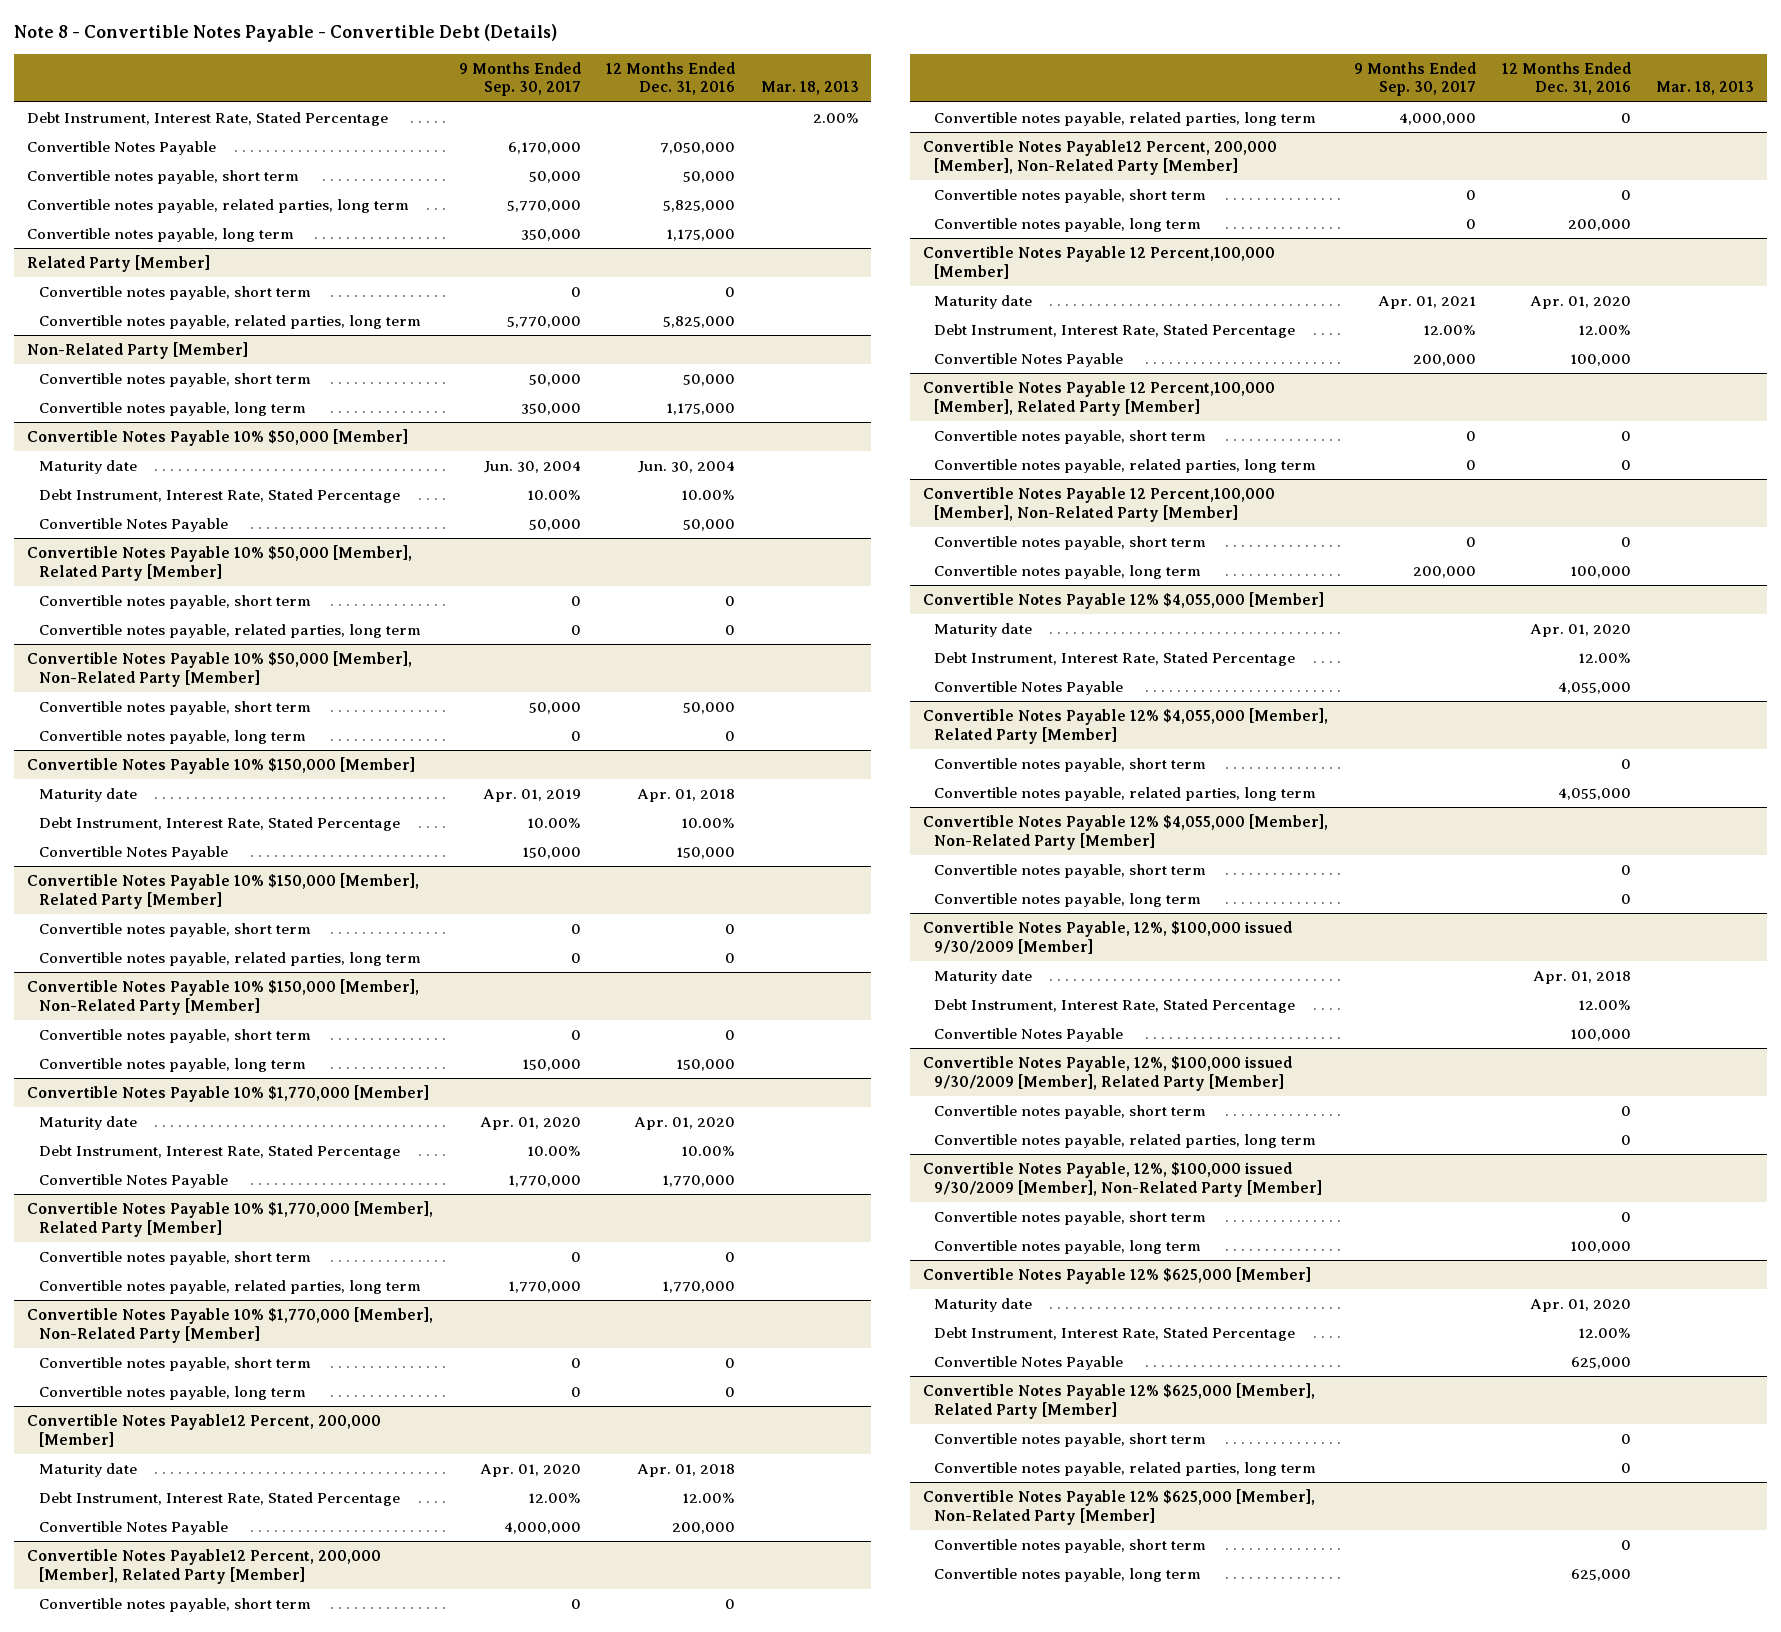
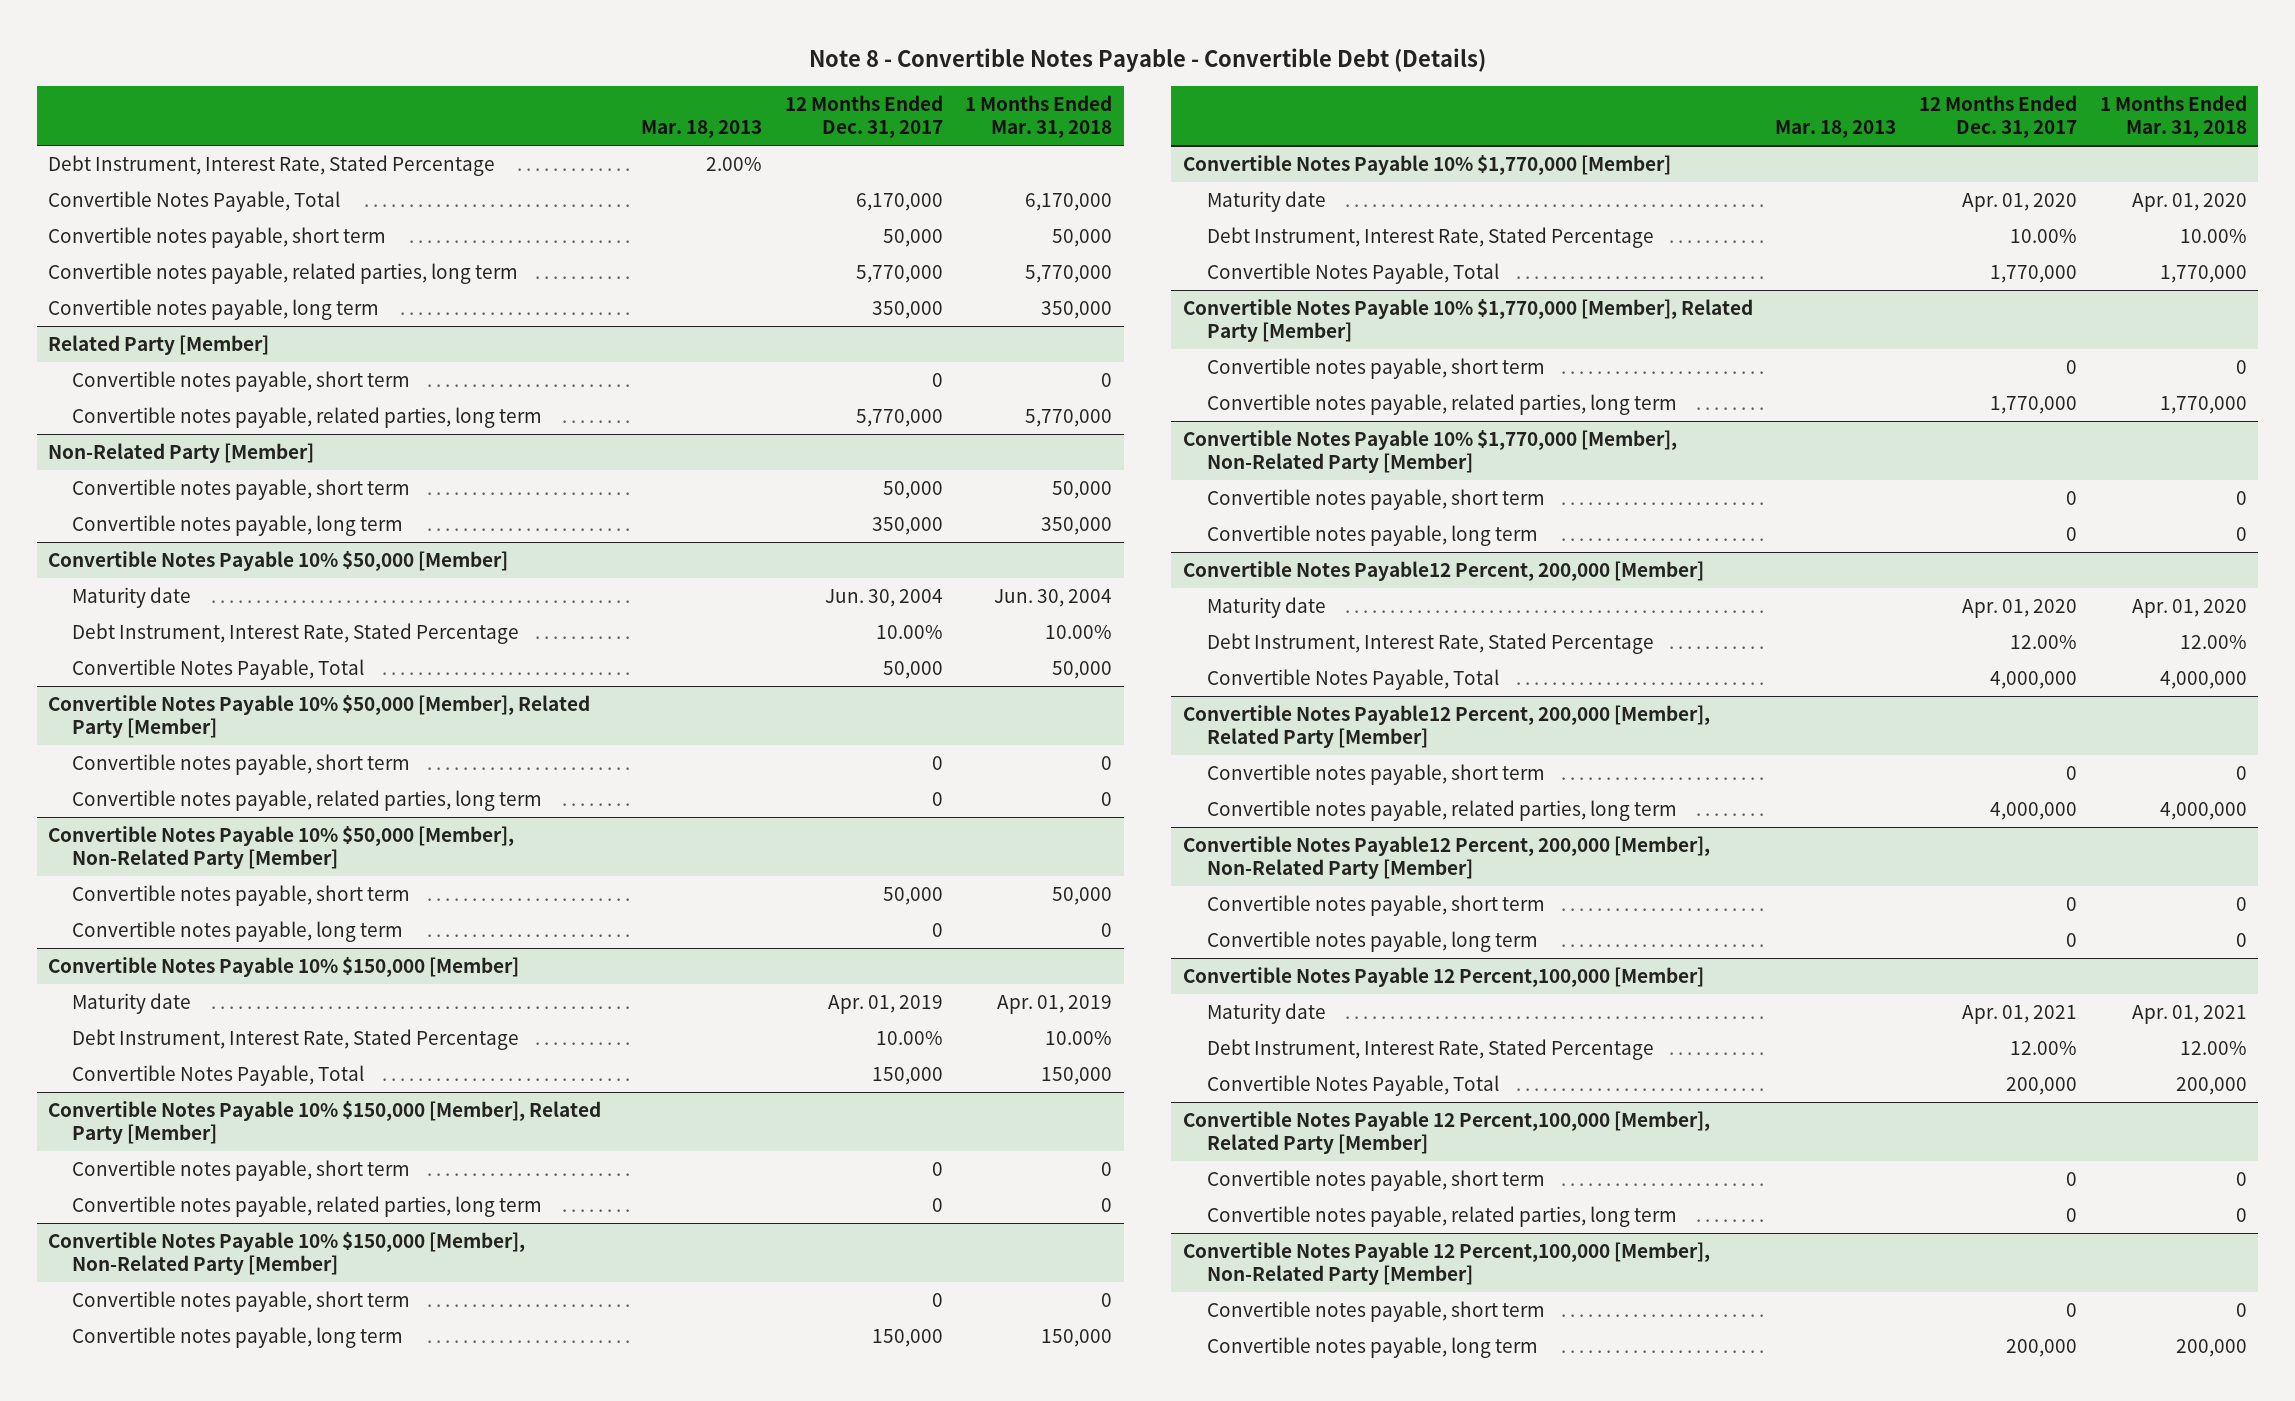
- | 9 Months Ended Sep. 30, 2017 | 12 Months Ended Dec. 31, 2016 | Mar. 18, 2013
+ | Mar. 18, 2013 | 12 Months Ended Dec. 31, 2017 | 1 Months Ended Mar. 31, 2018
- Convertible Notes Payable | 6,170,000 | 7,050,000 |
+ Convertible Notes Payable, Total | | 6,170,000 | 6,170,000
@ Convertible Notes Payable 10% $50,000 [Member]
- Convertible Notes Payable | 50,000 | 50,000 |
+ Convertible Notes Payable, Total | | 50,000 | 50,000
@ Convertible Notes Payable 10% $150,000 [Member]
- Convertible Notes Payable | 150,000 | 150,000 |
+ Convertible Notes Payable, Total | | 150,000 | 150,000
@ Convertible Notes Payable 10% $1,770,000 [Member]
- Convertible Notes Payable | 1,770,000 | 1,770,000 |
+ Convertible Notes Payable, Total | | 1,770,000 | 1,770,000
@ Convertible Notes Payable12 Percent, 200,000 [Member]
- Convertible Notes Payable | 4,000,000 | 200,000 |
+ Convertible Notes Payable, Total | | 4,000,000 | 4,000,000
@ Convertible Notes Payable 12 Percent,100,000 [Member]
- Convertible Notes Payable | 200,000 | 100,000 |
+ Convertible Notes Payable, Total | | 200,000 | 200,000
- Convertible Notes Payable 12% $4,055,000 [Member]
- Maturity date | | Apr. 01, 2020 |
- Debt Instrument, Interest Rate, Stated Percentage | | 12.00% |
- Convertible Notes Payable | | 4,055,000 |
- Convertible Notes Payable 12% $4,055,000 [Member], Related Party [Member]
- Convertible notes payable, short term | | 0 |
- Convertible notes payable, related parties, long term | | 4,055,000 |
- Convertible Notes Payable 12% $4,055,000 [Member], Non-Related Party [Member]
- Convertible notes payable, short term | | 0 |
- Convertible notes payable, long term | | 0 |
- Convertible Notes Payable, 12%, $100,000 issued 9/30/2009 [Member]
- Maturity date | | Apr. 01, 2018 |
- Debt Instrument, Interest Rate, Stated Percentage | | 12.00% |
- Convertible Notes Payable | | 100,000 |
- Convertible Notes Payable, 12%, $100,000 issued 9/30/2009 [Member], Related Party [Member]
- Convertible notes payable, short term | | 0 |
- Convertible notes payable, related parties, long term | | 0 |
- Convertible Notes Payable, 12%, $100,000 issued 9/30/2009 [Member], Non-Related Party [Member]
- Convertible notes payable, short term | | 0 |
- Convertible notes payable, long term | | 100,000 |
- Convertible Notes Payable 12% $625,000 [Member]
- Maturity date | | Apr. 01, 2020 |
- Debt Instrument, Interest Rate, Stated Percentage | | 12.00% |
- Convertible Notes Payable | | 625,000 |
- Convertible Notes Payable 12% $625,000 [Member], Related Party [Member]
- Convertible notes payable, short term | | 0 |
- Convertible notes payable, related parties, long term | | 0 |
- Convertible Notes Payable 12% $625,000 [Member], Non-Related Party [Member]
- Convertible notes payable, short term | | 0 |
- Convertible notes payable, long term | | 625,000 |

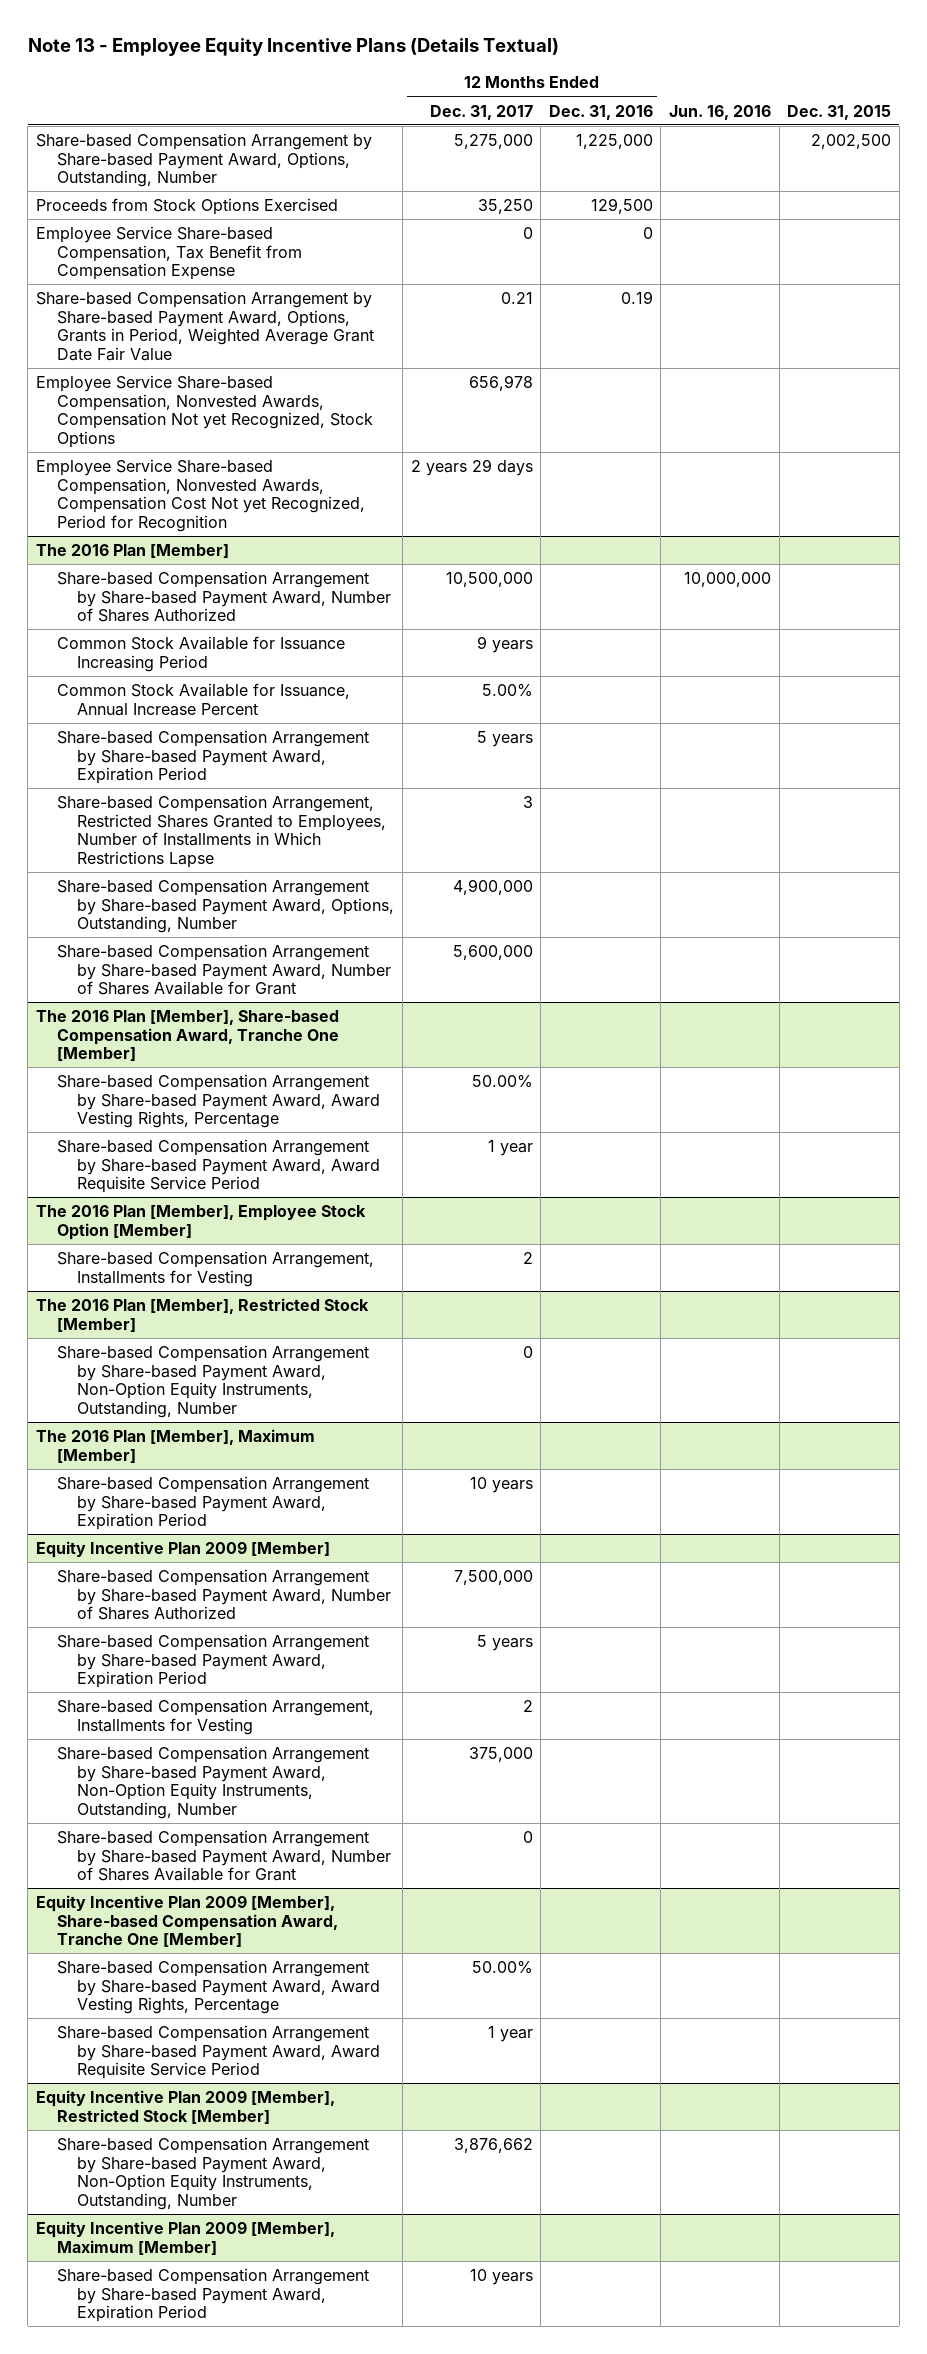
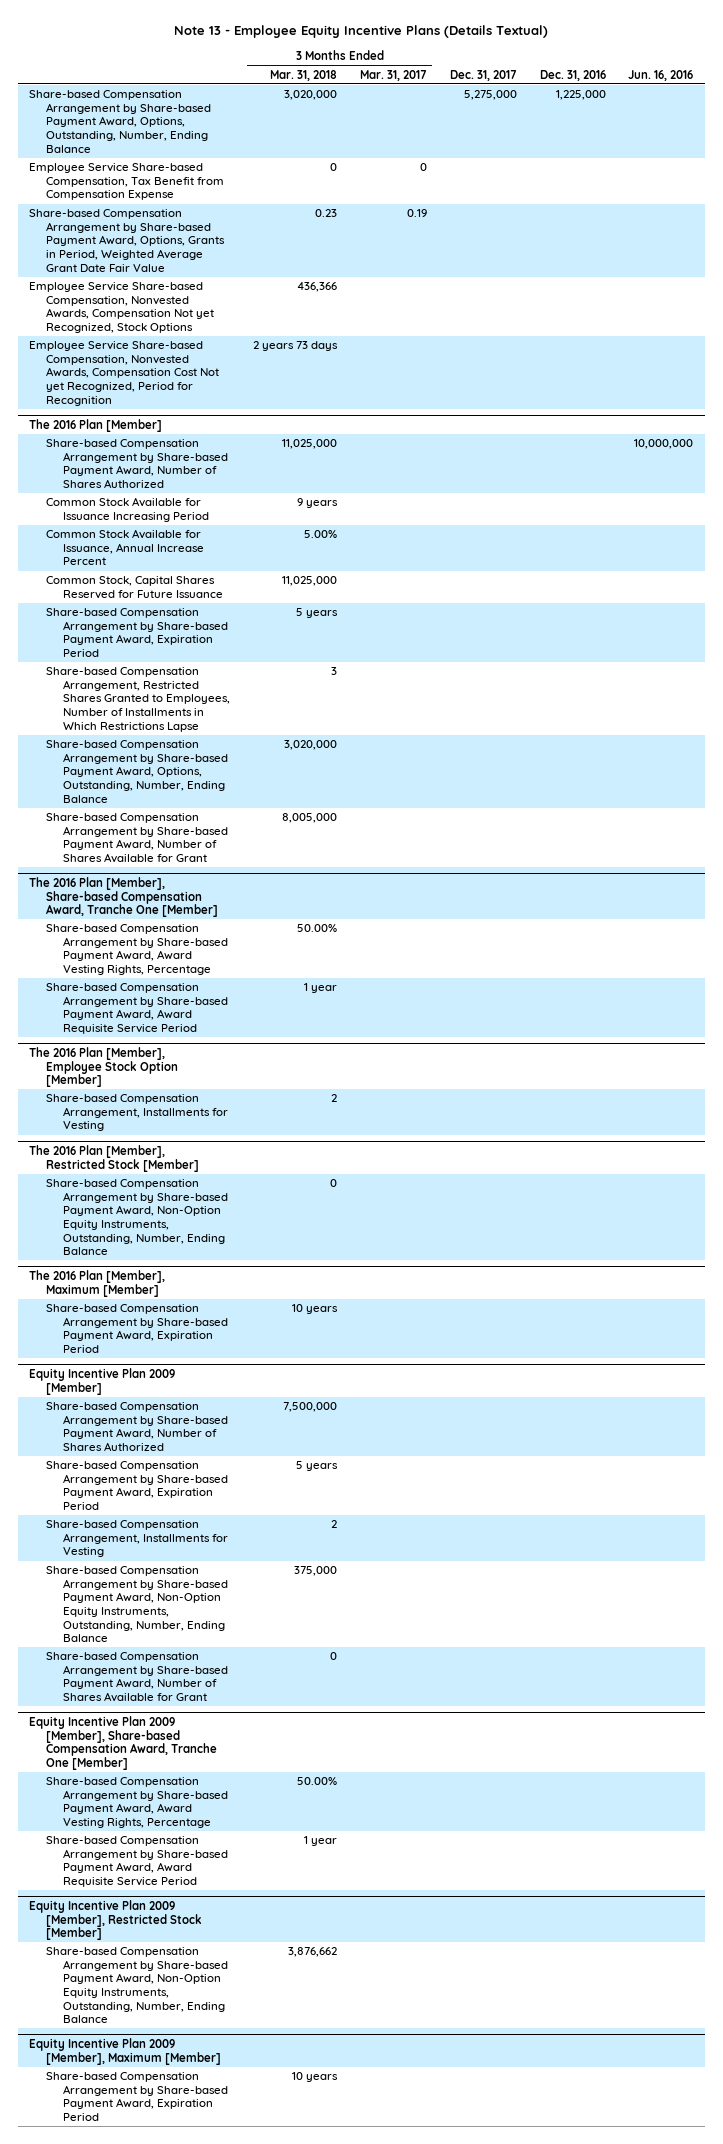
- | 12 Months Ended Dec. 31, 2017 | 12 Months Ended Dec. 31, 2016 | Jun. 16, 2016 | Dec. 31, 2015
+ | 3 Months Ended Mar. 31, 2018 | 3 Months Ended Mar. 31, 2017 | Dec. 31, 2017 | Dec. 31, 2016 | Jun. 16, 2016
- Share-based Compensation Arrangement by Share-based Payment Award, Options, Outstanding, Number | 5,275,000 | 1,225,000 | | 2,002,500
- Proceeds from Stock Options Exercised | 35,250 | 129,500 | |
+ Share-based Compensation Arrangement by Share-based Payment Award, Options, Outstanding, Number, Ending Balance | 3,020,000 | | 5,275,000 | 1,225,000 |
@ The 2016 Plan [Member]
+ Common Stock, Capital Shares Reserved for Future Issuance | 11,025,000 | | | |
- Share-based Compensation Arrangement by Share-based Payment Award, Options, Outstanding, Number | 4,900,000 | | |
+ Share-based Compensation Arrangement by Share-based Payment Award, Options, Outstanding, Number, Ending Balance | 3,020,000 | | | |
@ The 2016 Plan [Member], Restricted Stock [Member]
- Share-based Compensation Arrangement by Share-based Payment Award, Non-Option Equity Instruments, Outstanding, Number | 0 | | |
+ Share-based Compensation Arrangement by Share-based Payment Award, Non-Option Equity Instruments, Outstanding, Number, Ending Balance | 0 | | | |
@ Equity Incentive Plan 2009 [Member]
- Share-based Compensation Arrangement by Share-based Payment Award, Non-Option Equity Instruments, Outstanding, Number | 375,000 | | |
+ Share-based Compensation Arrangement by Share-based Payment Award, Non-Option Equity Instruments, Outstanding, Number, Ending Balance | 375,000 | | | |
@ Equity Incentive Plan 2009 [Member], Restricted Stock [Member]
- Share-based Compensation Arrangement by Share-based Payment Award, Non-Option Equity Instruments, Outstanding, Number | 3,876,662 | | |
+ Share-based Compensation Arrangement by Share-based Payment Award, Non-Option Equity Instruments, Outstanding, Number, Ending Balance | 3,876,662 | | | |

